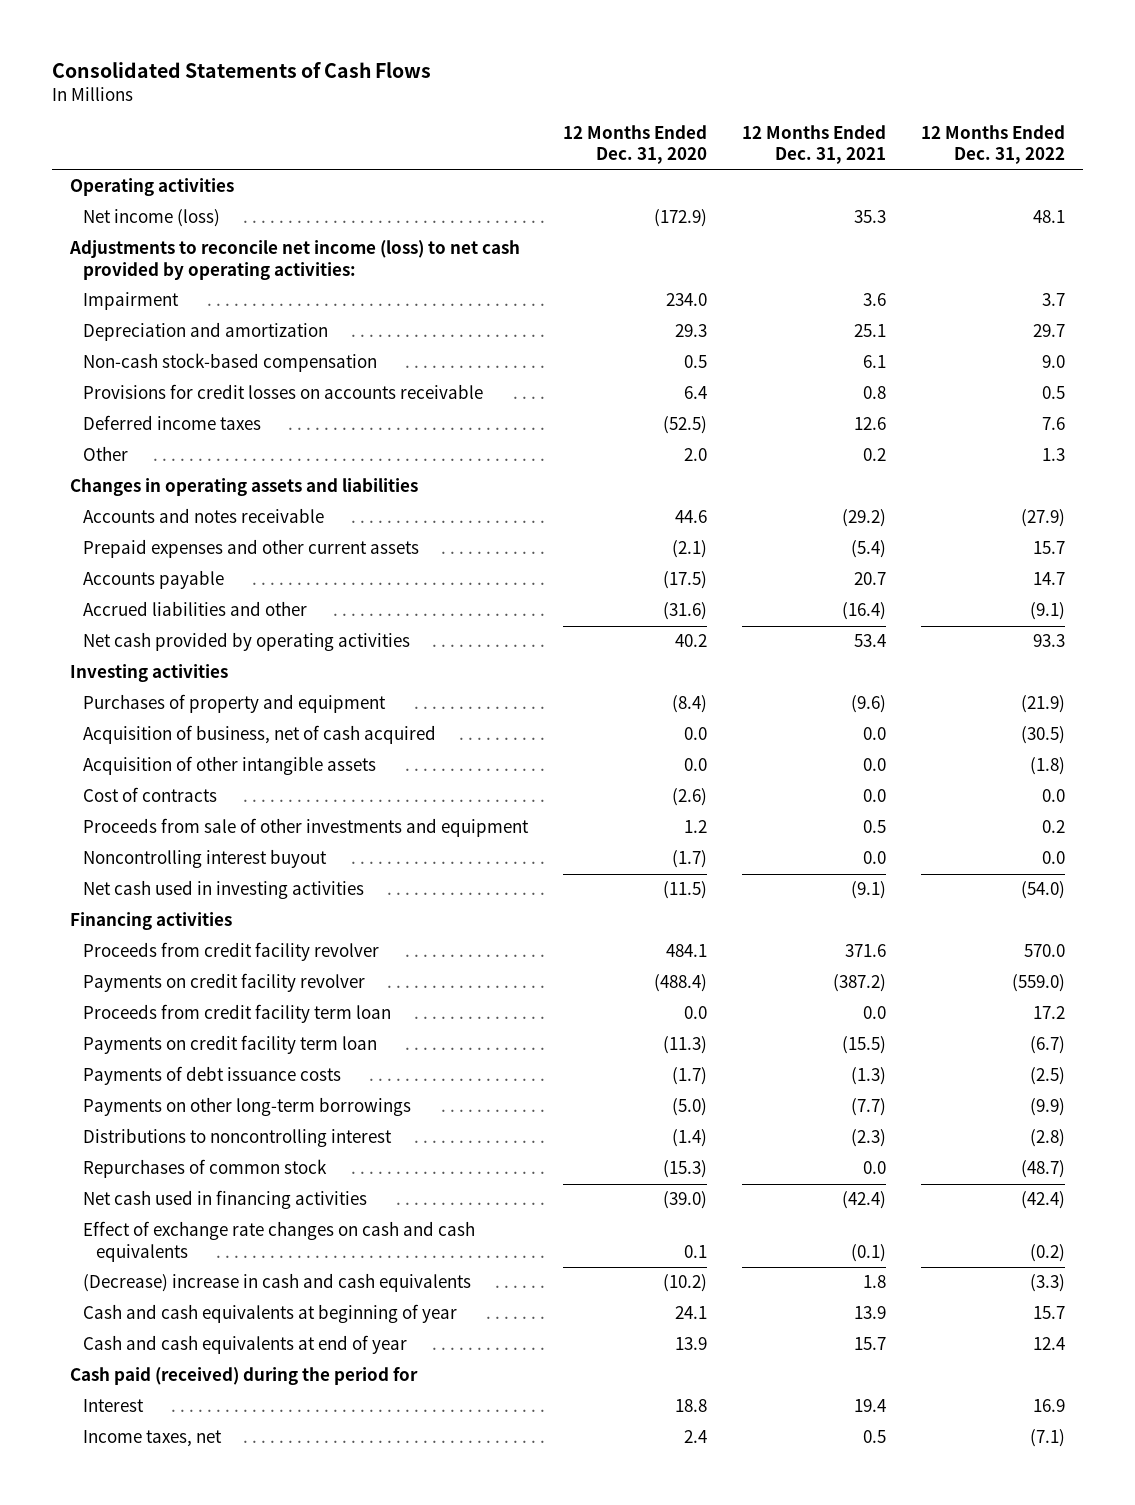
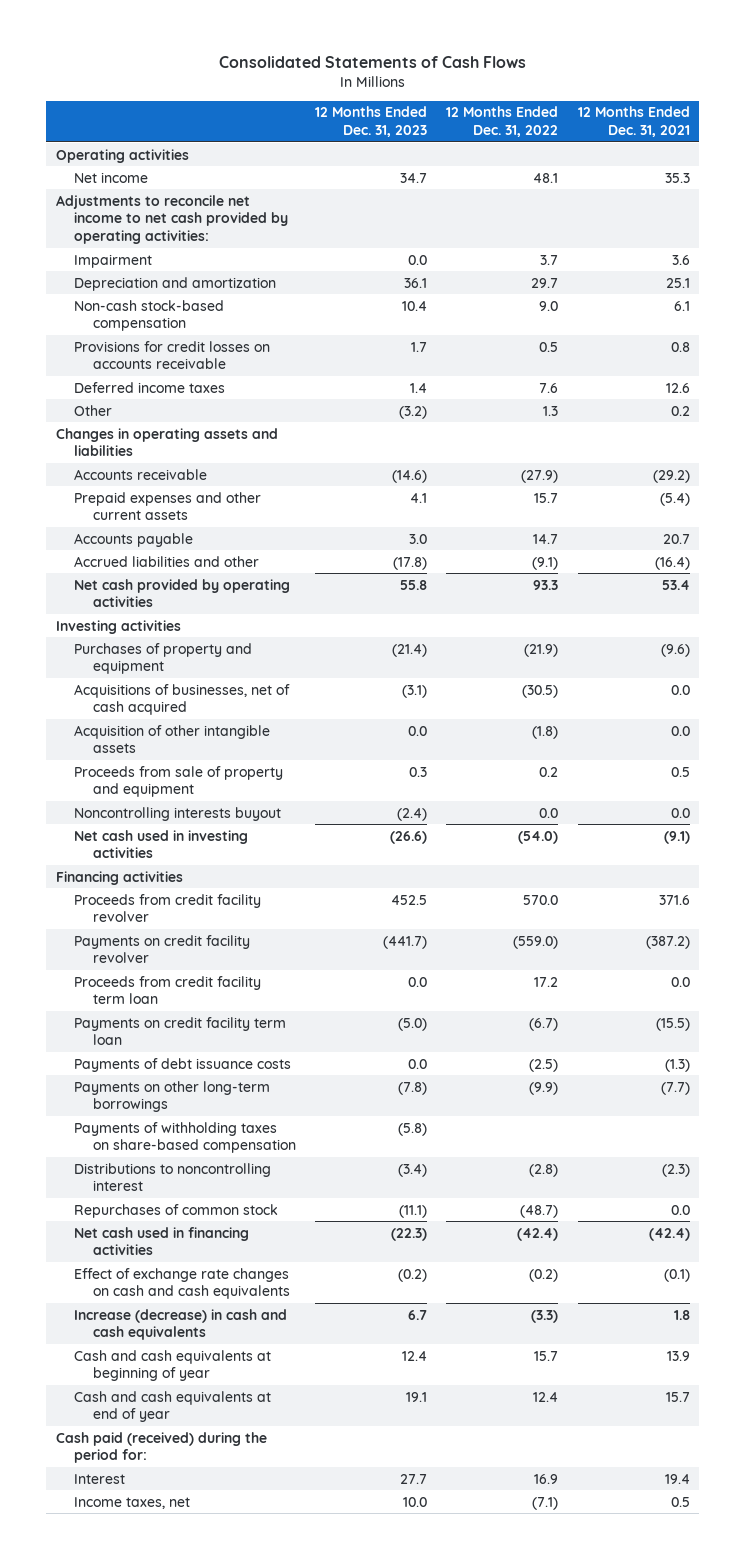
- | 12 Months Ended Dec. 31, 2020 | 12 Months Ended Dec. 31, 2021 | 12 Months Ended Dec. 31, 2022
+ | 12 Months Ended Dec. 31, 2023 | 12 Months Ended Dec. 31, 2022 | 12 Months Ended Dec. 31, 2021
- Net income (loss) | (172.9) | 35.3 | 48.1
- Adjustments to reconcile net income (loss) to net cash provided by operating activities:
+ Net income | 34.7 | 48.1 | 35.3
+ Adjustments to reconcile net income to net cash provided by operating activities:
- Accounts and notes receivable | 44.6 | (29.2) | (27.9)
+ Accounts receivable | (14.6) | (27.9) | (29.2)
- Acquisition of business, net of cash acquired | 0.0 | 0.0 | (30.5)
+ Acquisitions of businesses, net of cash acquired | (3.1) | (30.5) | 0.0
- Cost of contracts | (2.6) | 0.0 | 0.0
- Proceeds from sale of other investments and equipment | 1.2 | 0.5 | 0.2
- Noncontrolling interest buyout | (1.7) | 0.0 | 0.0
+ Proceeds from sale of property and equipment | 0.3 | 0.2 | 0.5
+ Noncontrolling interests buyout | (2.4) | 0.0 | 0.0
+ Payments of withholding taxes on share-based compensation | (5.8) | |
- (Decrease) increase in cash and cash equivalents | (10.2) | 1.8 | (3.3)
+ Increase (decrease) in cash and cash equivalents | 6.7 | (3.3) | 1.8
- Cash paid (received) during the period for
+ Cash paid (received) during the period for:

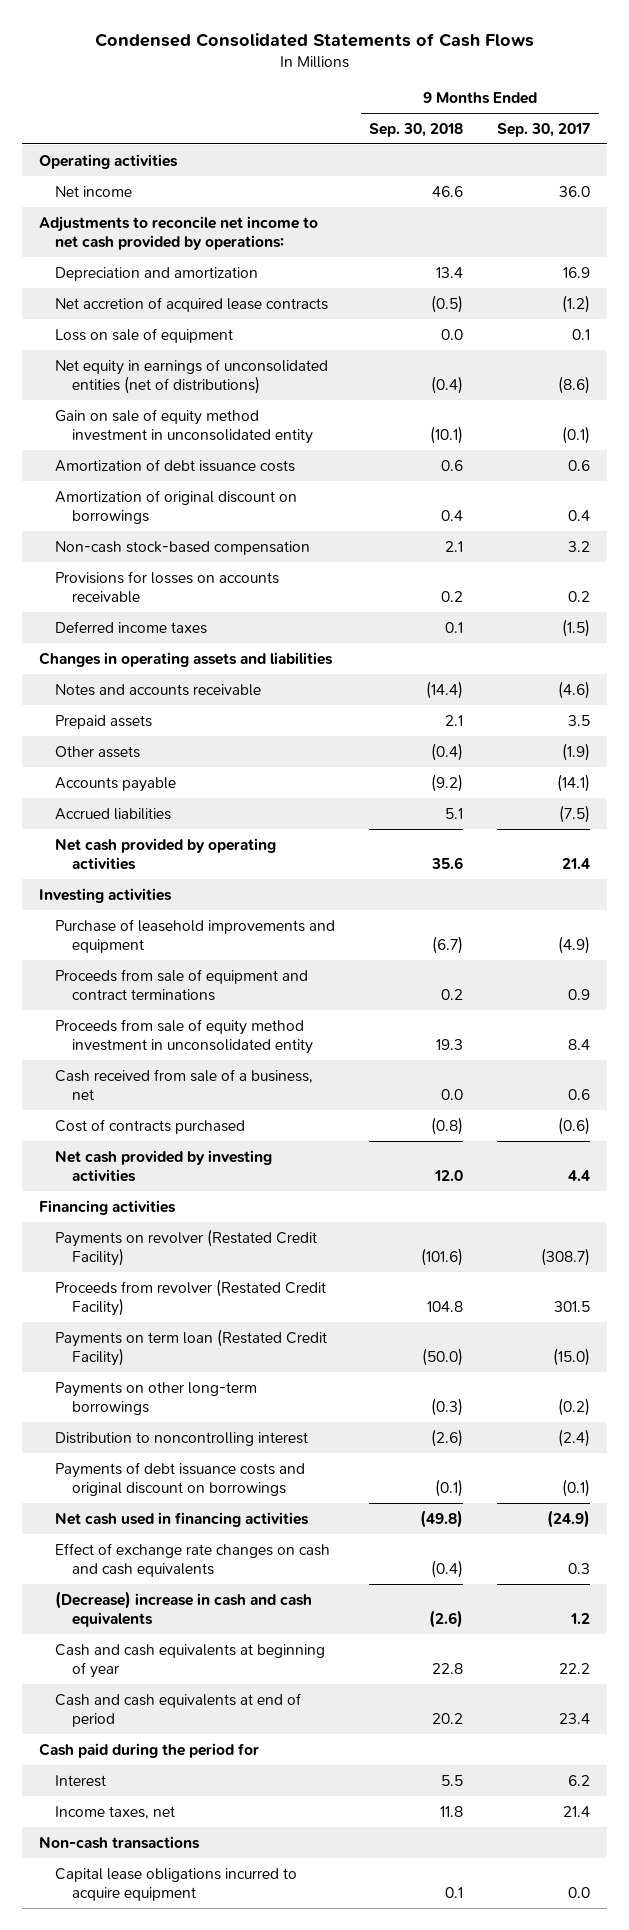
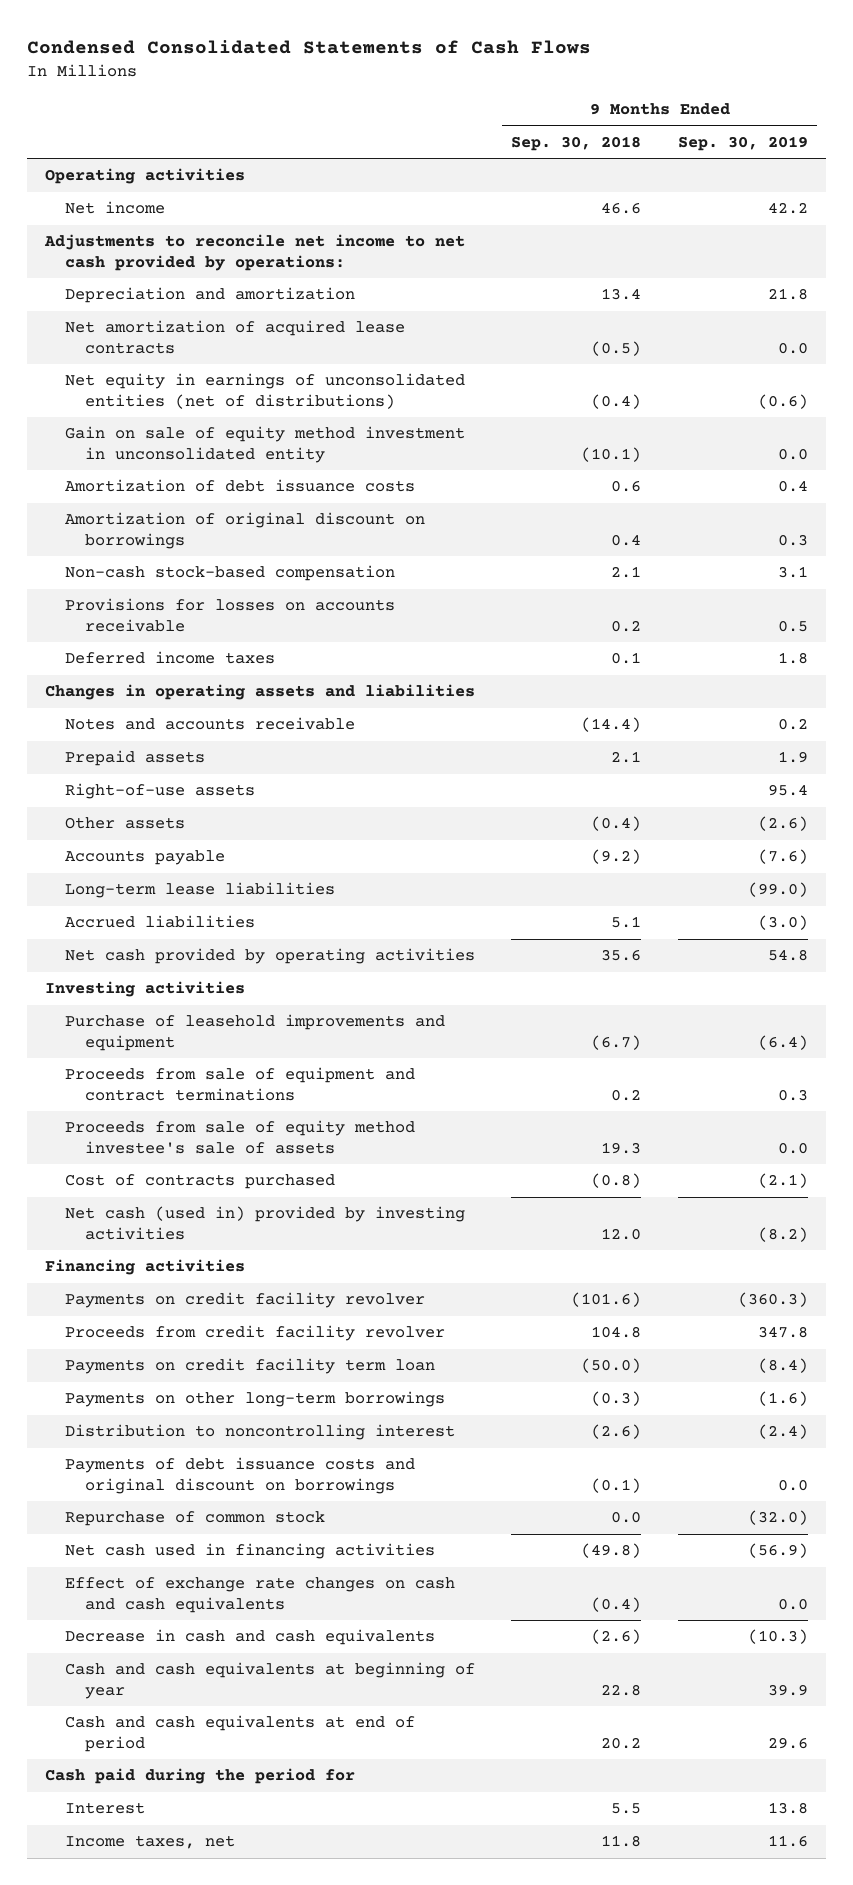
- | 9 Months Ended Sep. 30, 2018 | 9 Months Ended Sep. 30, 2017
+ | 9 Months Ended Sep. 30, 2018 | 9 Months Ended Sep. 30, 2019
- Net accretion of acquired lease contracts | (0.5) | (1.2)
- Loss on sale of equipment | 0.0 | 0.1
+ Net amortization of acquired lease contracts | (0.5) | 0.0
+ Right-of-use assets | | 95.4
+ Long-term lease liabilities | | (99.0)
- Proceeds from sale of equity method investment in unconsolidated entity | 19.3 | 8.4
- Cash received from sale of a business, net | 0.0 | 0.6
+ Proceeds from sale of equity method investee's sale of assets | 19.3 | 0.0
- Net cash provided by investing activities | 12.0 | 4.4
+ Net cash (used in) provided by investing activities | 12.0 | (8.2)
- Payments on revolver (Restated Credit Facility) | (101.6) | (308.7)
- Proceeds from revolver (Restated Credit Facility) | 104.8 | 301.5
- Payments on term loan (Restated Credit Facility) | (50.0) | (15.0)
+ Payments on credit facility revolver | (101.6) | (360.3)
+ Proceeds from credit facility revolver | 104.8 | 347.8
+ Payments on credit facility term loan | (50.0) | (8.4)
+ Repurchase of common stock | 0.0 | (32.0)
- (Decrease) increase in cash and cash equivalents | (2.6) | 1.2
+ Decrease in cash and cash equivalents | (2.6) | (10.3)
- Non-cash transactions
- Capital lease obligations incurred to acquire equipment | 0.1 | 0.0

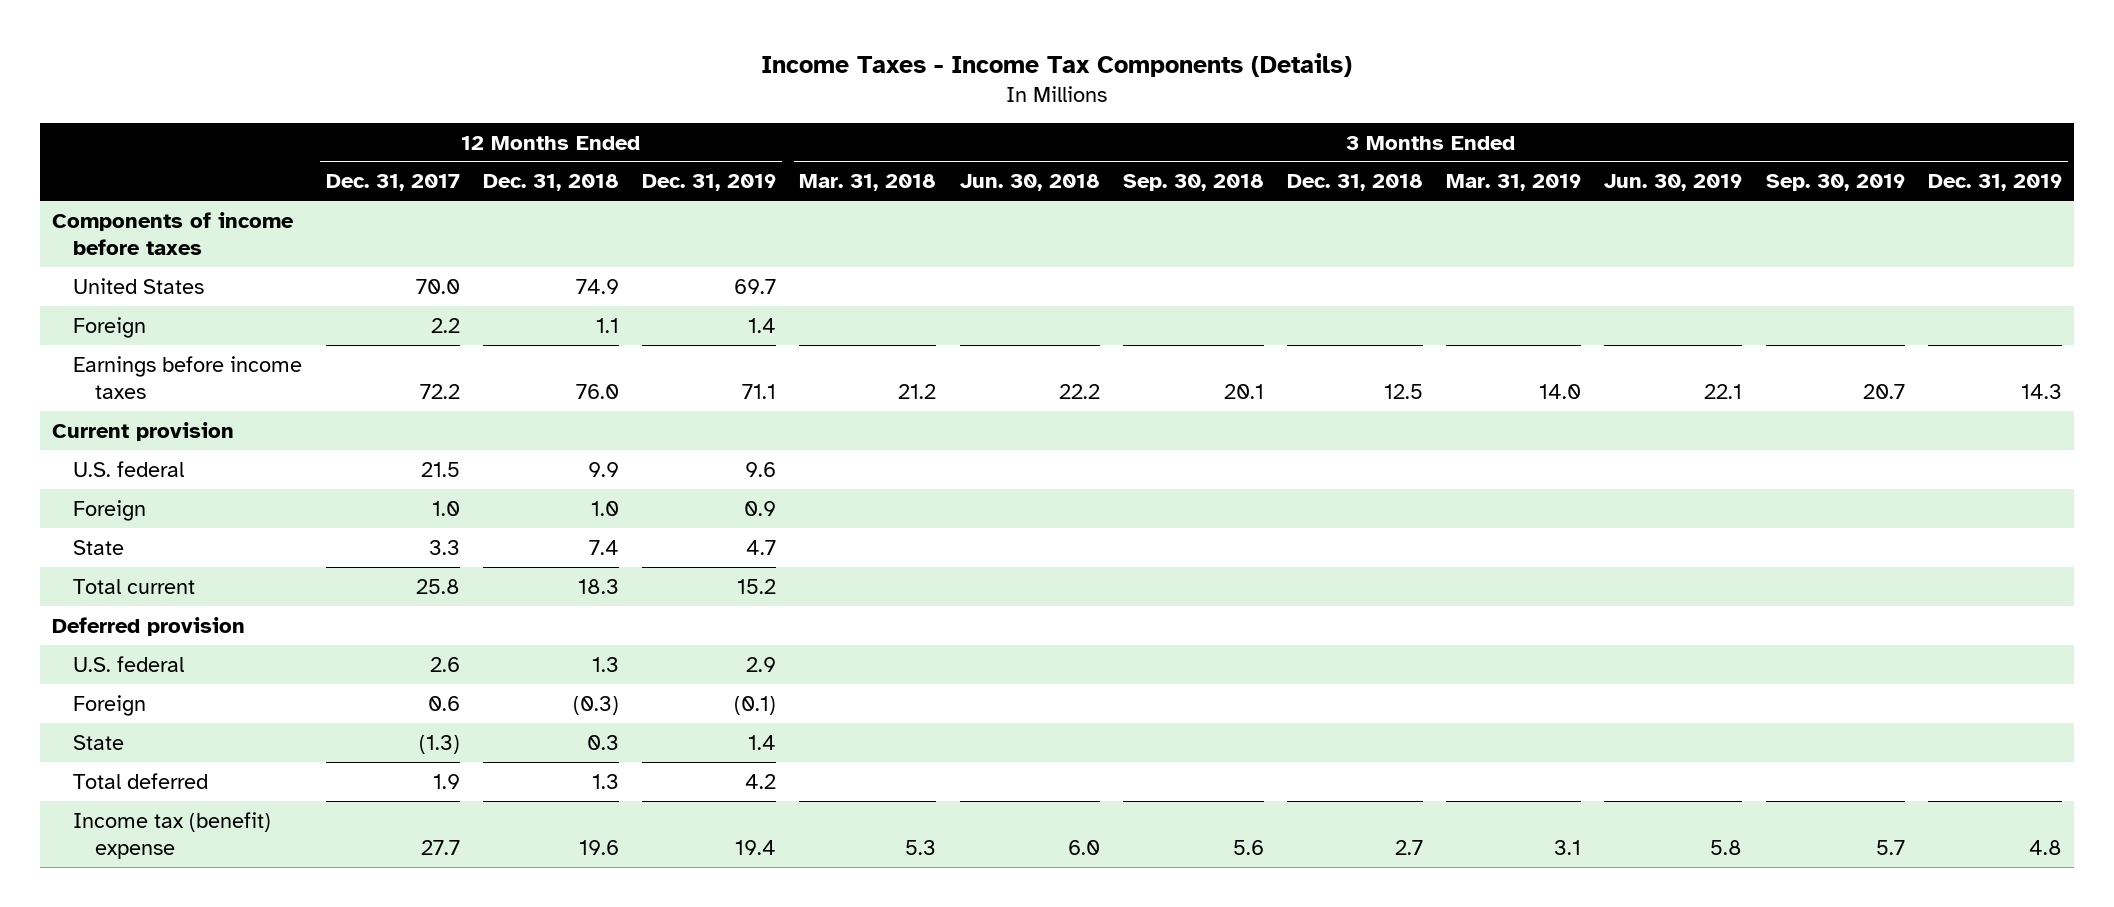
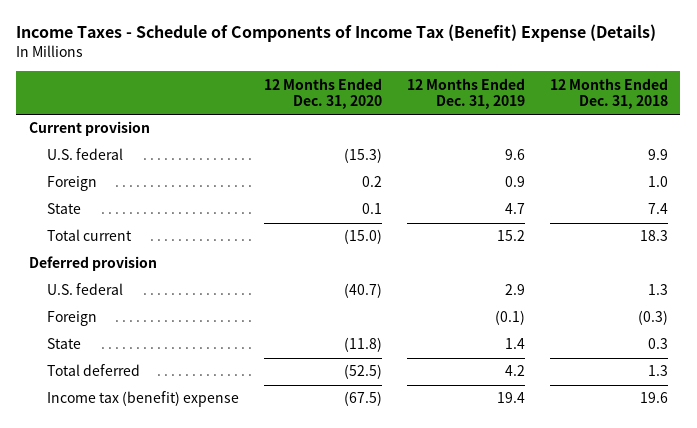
- Income Taxes - Income Tax Components (Details)
+ Income Taxes - Schedule of Components of Income Tax (Benefit) Expense (Details)
- | 12 Months Ended Dec. 31, 2017 | 12 Months Ended Dec. 31, 2018 | 12 Months Ended Dec. 31, 2019 | 3 Months Ended Mar. 31, 2018 | 3 Months Ended Jun. 30, 2018 | 3 Months Ended Sep. 30, 2018 | 3 Months Ended Dec. 31, 2018 | 3 Months Ended Mar. 31, 2019 | 3 Months Ended Jun. 30, 2019 | 3 Months Ended Sep. 30, 2019 | 3 Months Ended Dec. 31, 2019
+ | 12 Months Ended Dec. 31, 2020 | 12 Months Ended Dec. 31, 2019 | 12 Months Ended Dec. 31, 2018
- Components of income before taxes
- United States | 70.0 | 74.9 | 69.7 | | | | | | | |
- Foreign | 2.2 | 1.1 | 1.4 | | | | | | | |
- Earnings before income taxes | 72.2 | 76.0 | 71.1 | 21.2 | 22.2 | 20.1 | 12.5 | 14.0 | 22.1 | 20.7 | 14.3

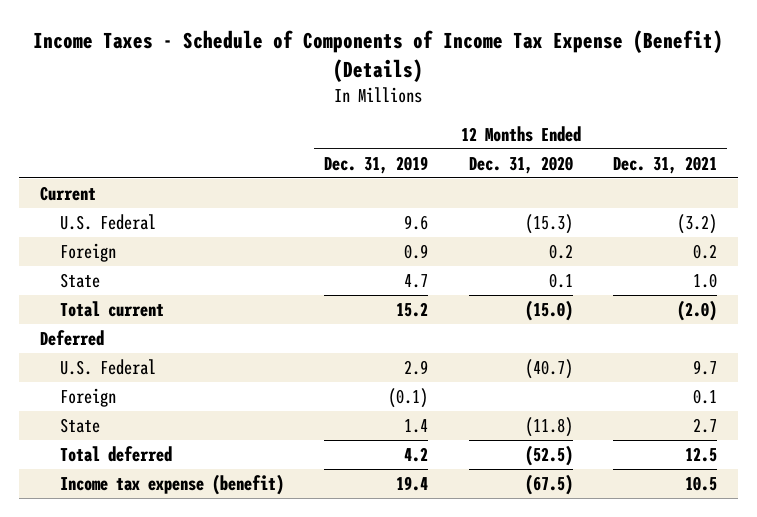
- Income Taxes - Schedule of Components of Income Tax (Benefit) Expense (Details)
+ Income Taxes - Schedule of Components of Income Tax Expense (Benefit) (Details)
- | 12 Months Ended Dec. 31, 2020 | 12 Months Ended Dec. 31, 2019 | 12 Months Ended Dec. 31, 2018
+ | 12 Months Ended Dec. 31, 2019 | 12 Months Ended Dec. 31, 2020 | 12 Months Ended Dec. 31, 2021
- Current provision
- U.S. federal | (15.3) | 9.6 | 9.9
+ Current
+ U.S. Federal | 9.6 | (15.3) | (3.2)
- Deferred provision
- U.S. federal | (40.7) | 2.9 | 1.3
+ Deferred
+ U.S. Federal | 2.9 | (40.7) | 9.7
- Income tax (benefit) expense | (67.5) | 19.4 | 19.6
+ Income tax expense (benefit) | 19.4 | (67.5) | 10.5

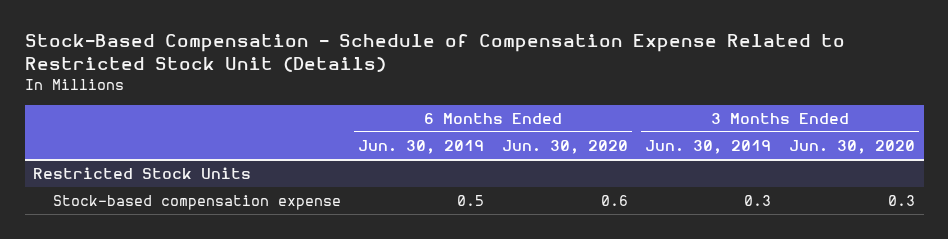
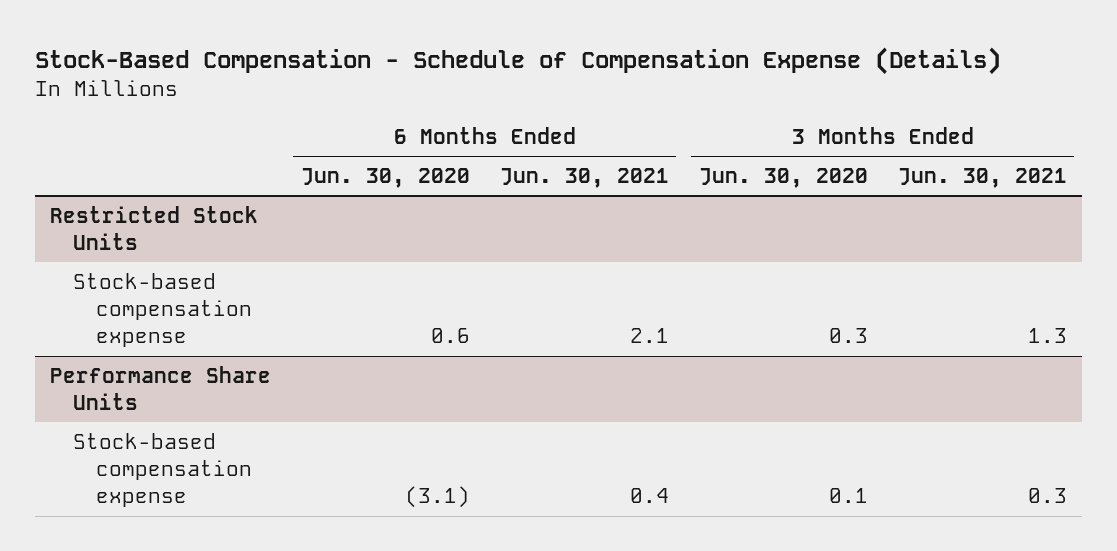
- Stock-Based Compensation - Schedule of Compensation Expense Related to Restricted Stock Unit (Details)
+ Stock-Based Compensation - Schedule of Compensation Expense (Details)
- | 6 Months Ended Jun. 30, 2019 | 6 Months Ended Jun. 30, 2020 | 3 Months Ended Jun. 30, 2019 | 3 Months Ended Jun. 30, 2020
+ | 6 Months Ended Jun. 30, 2020 | 6 Months Ended Jun. 30, 2021 | 3 Months Ended Jun. 30, 2020 | 3 Months Ended Jun. 30, 2021
+ Performance Share Units
+ Stock-based compensation expense | (3.1) | 0.4 | 0.1 | 0.3

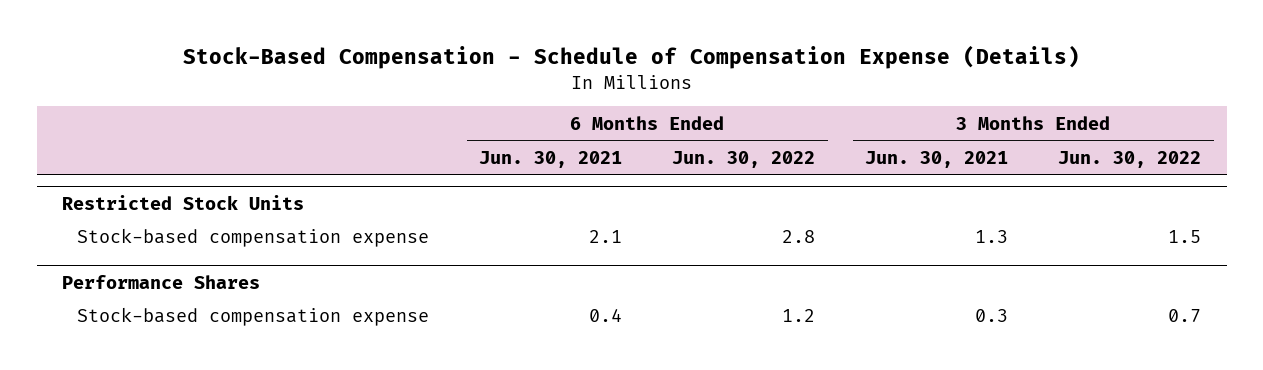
- | 6 Months Ended Jun. 30, 2020 | 6 Months Ended Jun. 30, 2021 | 3 Months Ended Jun. 30, 2020 | 3 Months Ended Jun. 30, 2021
+ | 6 Months Ended Jun. 30, 2021 | 6 Months Ended Jun. 30, 2022 | 3 Months Ended Jun. 30, 2021 | 3 Months Ended Jun. 30, 2022
- Performance Share Units
+ Performance Shares

